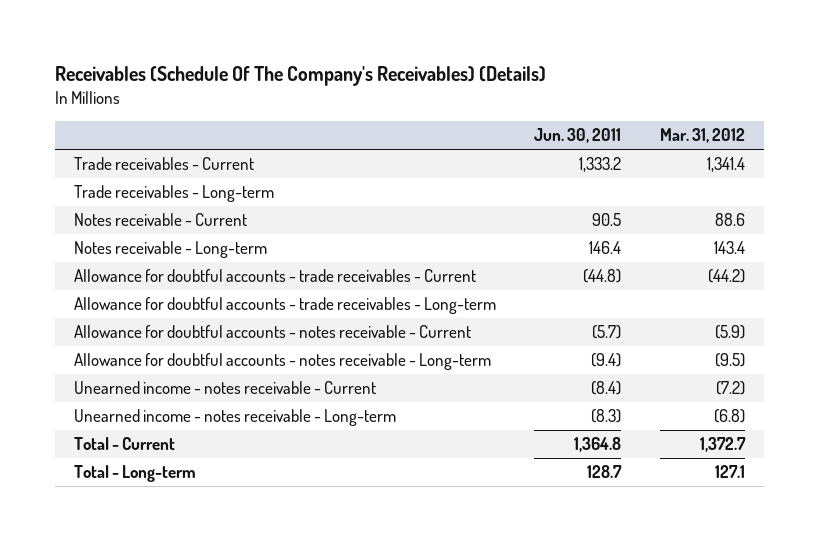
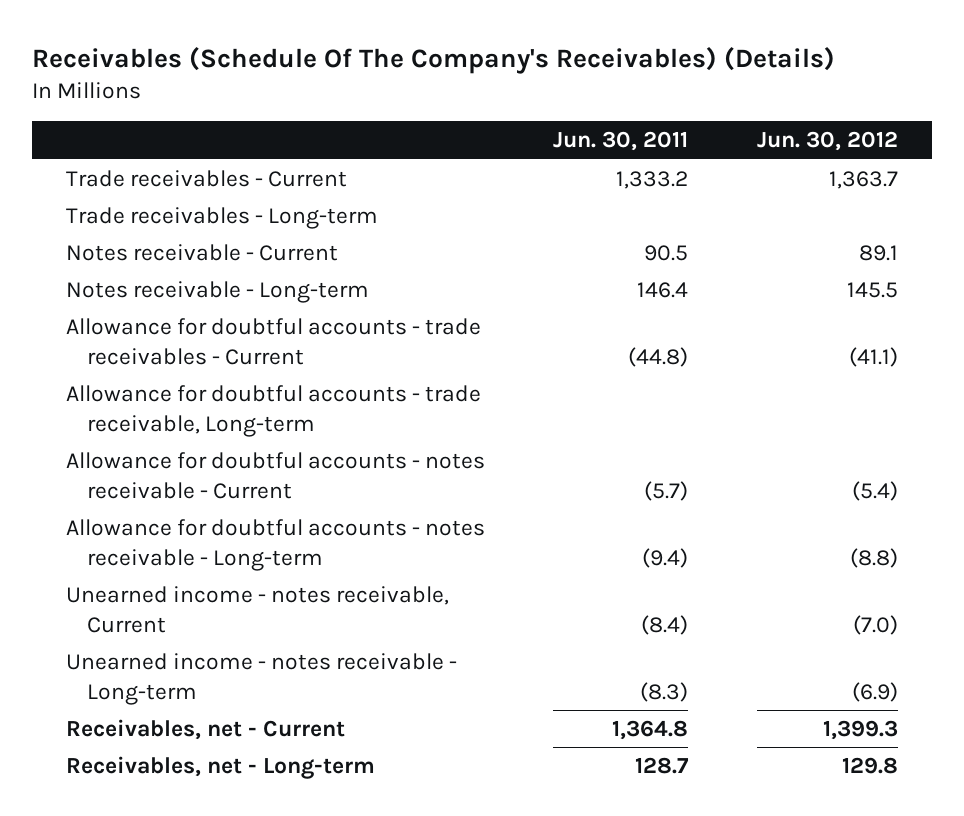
- | Jun. 30, 2011 | Mar. 31, 2012
+ | Jun. 30, 2011 | Jun. 30, 2012
- Allowance for doubtful accounts - trade receivables - Long-term
+ Allowance for doubtful accounts - trade receivable, Long-term
- Unearned income - notes receivable - Current | (8.4) | (7.2)
+ Unearned income - notes receivable, Current | (8.4) | (7.0)
- Total - Current | 1,364.8 | 1,372.7
- Total - Long-term | 128.7 | 127.1
+ Receivables, net - Current | 1,364.8 | 1,399.3
+ Receivables, net - Long-term | 128.7 | 129.8

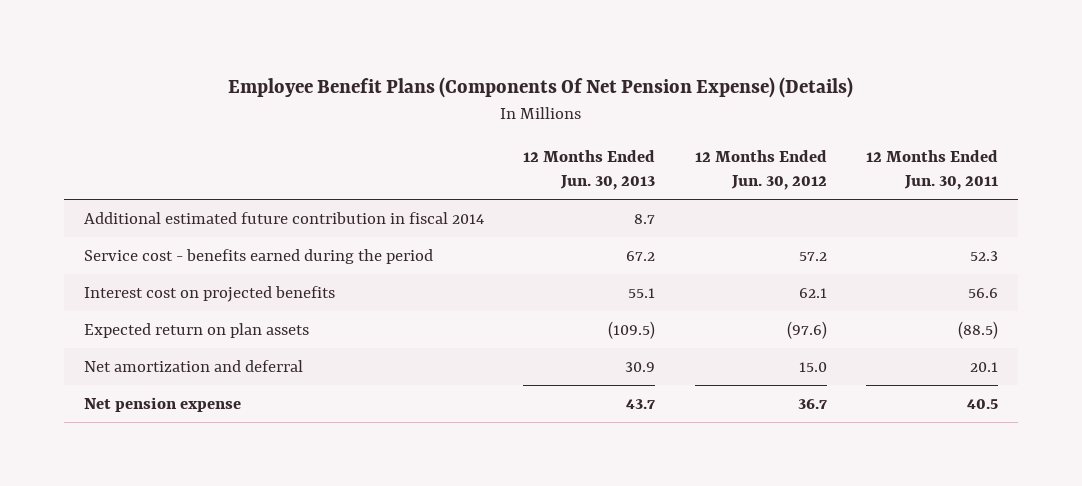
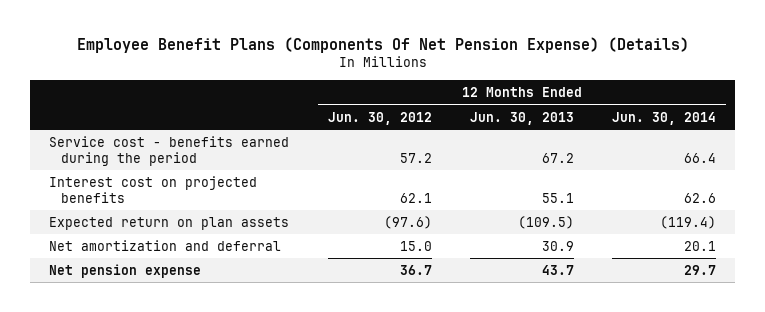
- | 12 Months Ended Jun. 30, 2013 | 12 Months Ended Jun. 30, 2012 | 12 Months Ended Jun. 30, 2011
+ | 12 Months Ended Jun. 30, 2012 | 12 Months Ended Jun. 30, 2013 | 12 Months Ended Jun. 30, 2014
- Additional estimated future contribution in fiscal 2014 | 8.7 | |

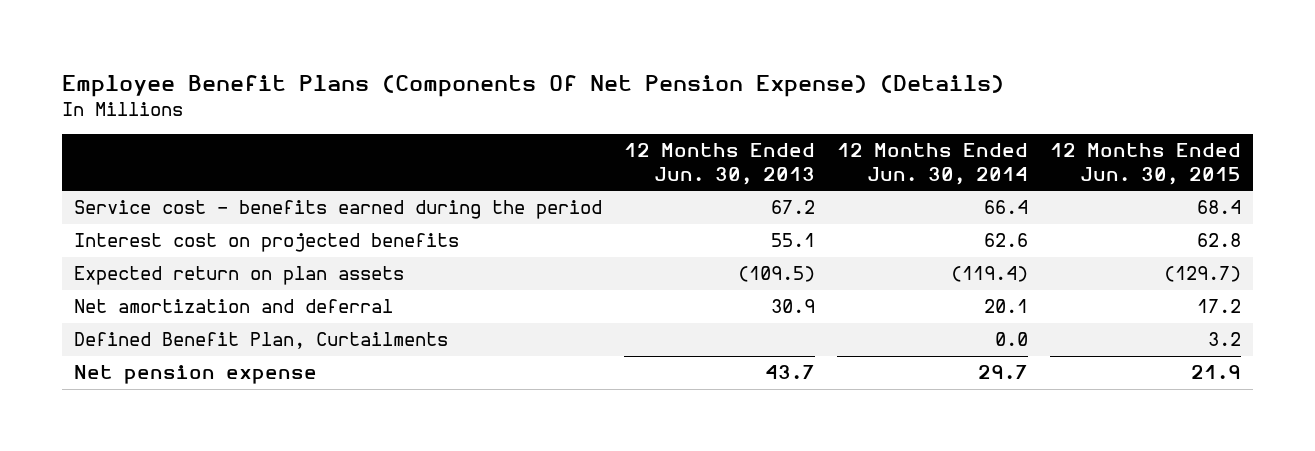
- | 12 Months Ended Jun. 30, 2012 | 12 Months Ended Jun. 30, 2013 | 12 Months Ended Jun. 30, 2014
+ | 12 Months Ended Jun. 30, 2013 | 12 Months Ended Jun. 30, 2014 | 12 Months Ended Jun. 30, 2015
+ Defined Benefit Plan, Curtailments | | 0.0 | 3.2

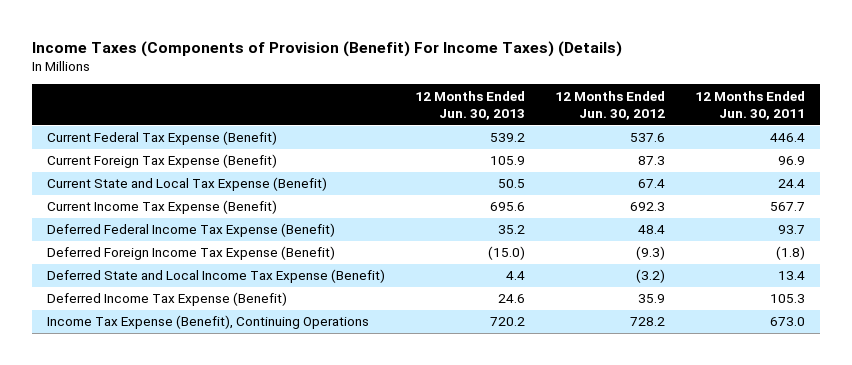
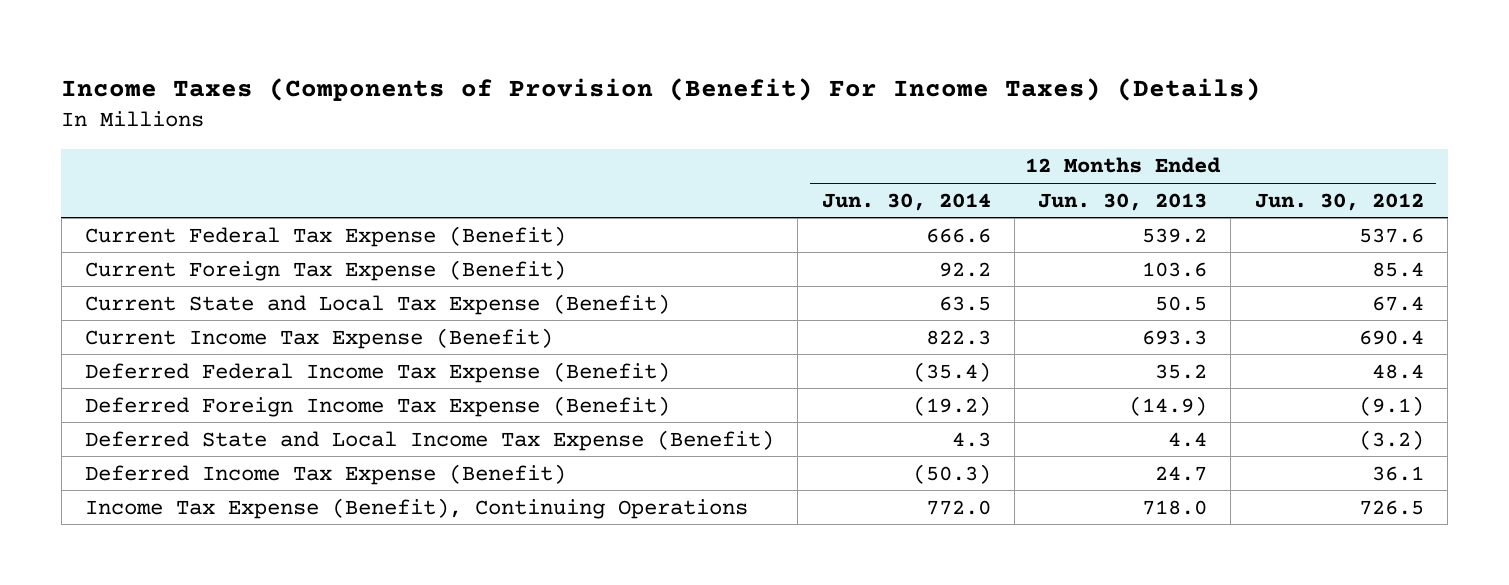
- | 12 Months Ended Jun. 30, 2013 | 12 Months Ended Jun. 30, 2012 | 12 Months Ended Jun. 30, 2011
+ | 12 Months Ended Jun. 30, 2014 | 12 Months Ended Jun. 30, 2013 | 12 Months Ended Jun. 30, 2012
- Current Foreign Tax Expense (Benefit) | 105.9 | 87.3 | 96.9
+ Current Foreign Tax Expense (Benefit) | 92.2 | 103.6 | 85.4
- Current Income Tax Expense (Benefit) | 695.6 | 692.3 | 567.7
+ Current Income Tax Expense (Benefit) | 822.3 | 693.3 | 690.4
- Deferred Foreign Income Tax Expense (Benefit) | (15.0) | (9.3) | (1.8)
+ Deferred Foreign Income Tax Expense (Benefit) | (19.2) | (14.9) | (9.1)
- Deferred Income Tax Expense (Benefit) | 24.6 | 35.9 | 105.3
- Income Tax Expense (Benefit), Continuing Operations | 720.2 | 728.2 | 673.0
+ Deferred Income Tax Expense (Benefit) | (50.3) | 24.7 | 36.1
+ Income Tax Expense (Benefit), Continuing Operations | 772.0 | 718.0 | 726.5

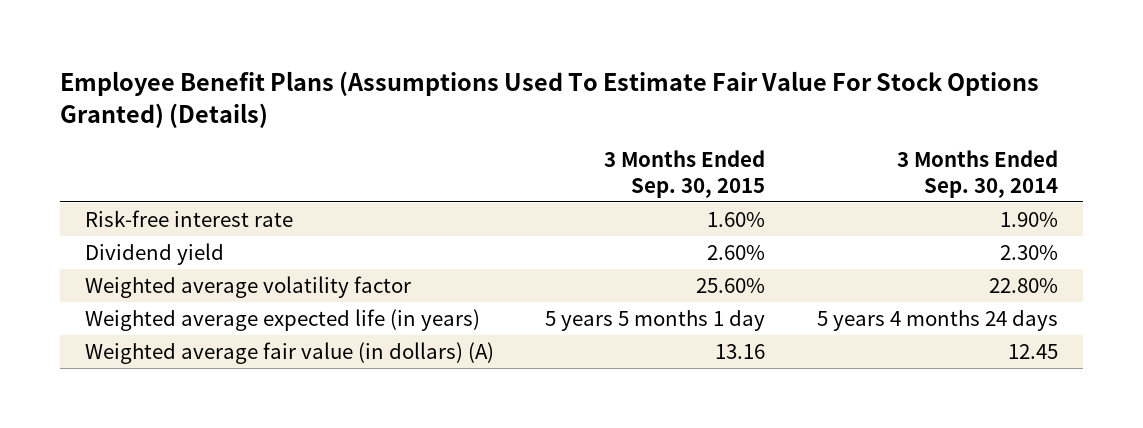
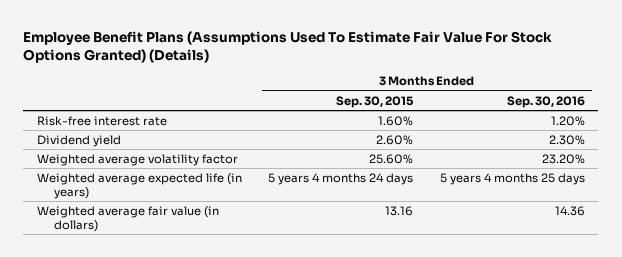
- | 3 Months Ended Sep. 30, 2015 | 3 Months Ended Sep. 30, 2014
+ | 3 Months Ended Sep. 30, 2015 | 3 Months Ended Sep. 30, 2016
- Weighted average expected life (in years) | 5 years 5 months 1 day | 5 years 4 months 24 days
- Weighted average fair value (in dollars) (A) | 13.16 | 12.45
+ Weighted average expected life (in years) | 5 years 4 months 24 days | 5 years 4 months 25 days
+ Weighted average fair value (in dollars) | 13.16 | 14.36

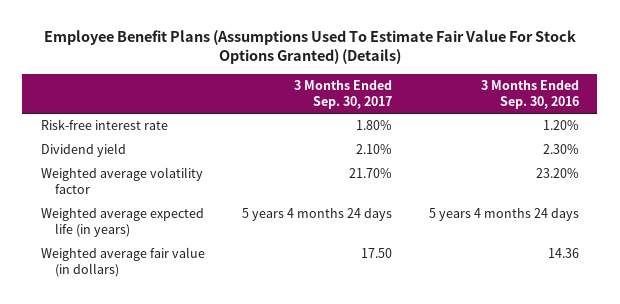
- | 3 Months Ended Sep. 30, 2015 | 3 Months Ended Sep. 30, 2016
+ | 3 Months Ended Sep. 30, 2017 | 3 Months Ended Sep. 30, 2016
- Weighted average expected life (in years) | 5 years 4 months 24 days | 5 years 4 months 25 days
+ Weighted average expected life (in years) | 5 years 4 months 24 days | 5 years 4 months 24 days

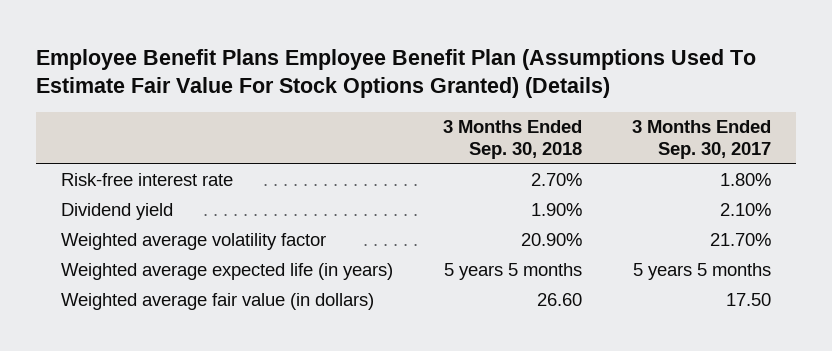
- Employee Benefit Plans (Assumptions Used To Estimate Fair Value For Stock Options Granted) (Details)
+ Employee Benefit Plans Employee Benefit Plan (Assumptions Used To Estimate Fair Value For Stock Options Granted) (Details)
- | 3 Months Ended Sep. 30, 2017 | 3 Months Ended Sep. 30, 2016
+ | 3 Months Ended Sep. 30, 2018 | 3 Months Ended Sep. 30, 2017
- Weighted average expected life (in years) | 5 years 4 months 24 days | 5 years 4 months 24 days
+ Weighted average expected life (in years) | 5 years 5 months | 5 years 5 months

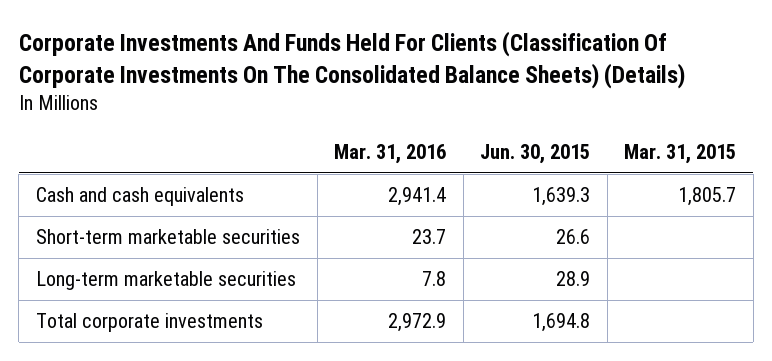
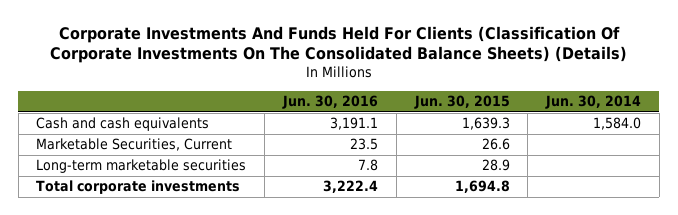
- | Mar. 31, 2016 | Jun. 30, 2015 | Mar. 31, 2015
+ | Jun. 30, 2016 | Jun. 30, 2015 | Jun. 30, 2014
- Short-term marketable securities | 23.7 | 26.6 |
+ Marketable Securities, Current | 23.5 | 26.6 |

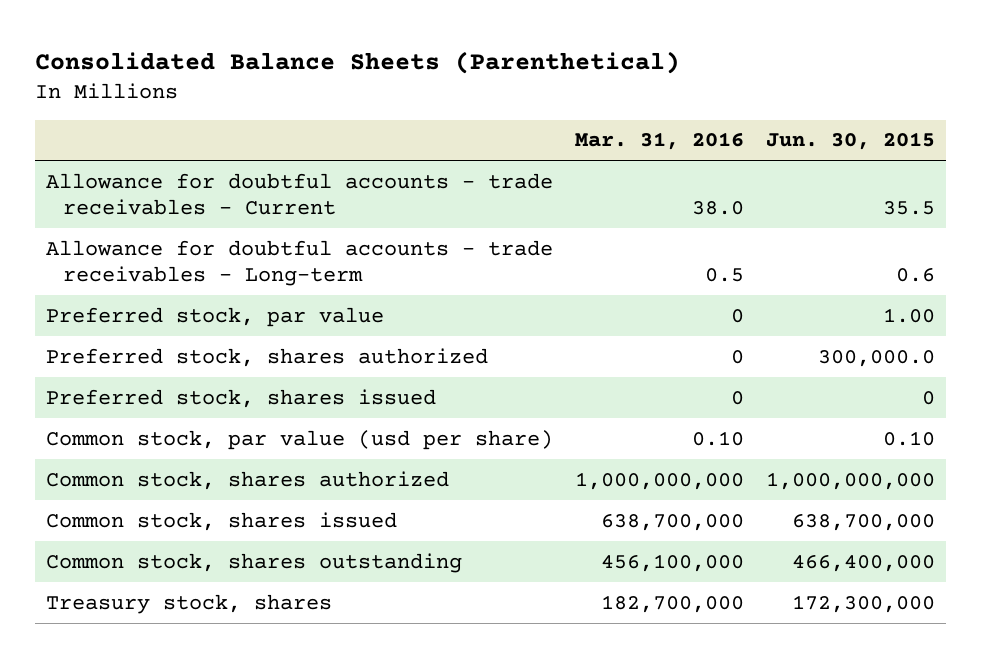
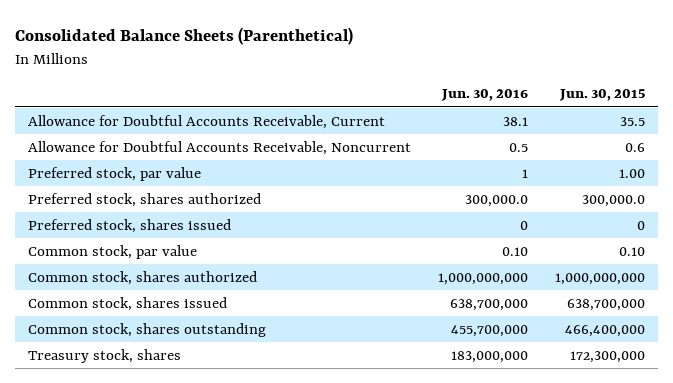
- | Mar. 31, 2016 | Jun. 30, 2015
+ | Jun. 30, 2016 | Jun. 30, 2015
- Allowance for doubtful accounts - trade receivables - Current | 38.0 | 35.5
- Allowance for doubtful accounts - trade receivables - Long-term | 0.5 | 0.6
+ Allowance for Doubtful Accounts Receivable, Current | 38.1 | 35.5
+ Allowance for Doubtful Accounts Receivable, Noncurrent | 0.5 | 0.6
- Common stock, par value (usd per share) | 0.10 | 0.10
+ Common stock, par value | 0.10 | 0.10

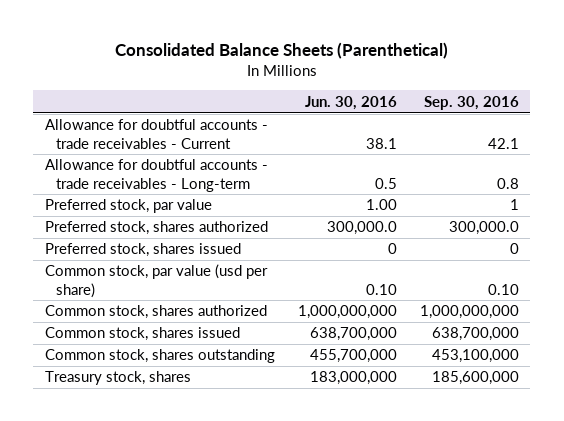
- | Jun. 30, 2016 | Jun. 30, 2015
+ | Jun. 30, 2016 | Sep. 30, 2016
- Allowance for Doubtful Accounts Receivable, Current | 38.1 | 35.5
- Allowance for Doubtful Accounts Receivable, Noncurrent | 0.5 | 0.6
- Preferred stock, par value | 1 | 1.00
+ Allowance for doubtful accounts - trade receivables - Current | 38.1 | 42.1
+ Allowance for doubtful accounts - trade receivables - Long-term | 0.5 | 0.8
+ Preferred stock, par value | 1.00 | 1
- Common stock, par value | 0.10 | 0.10
+ Common stock, par value (usd per share) | 0.10 | 0.10

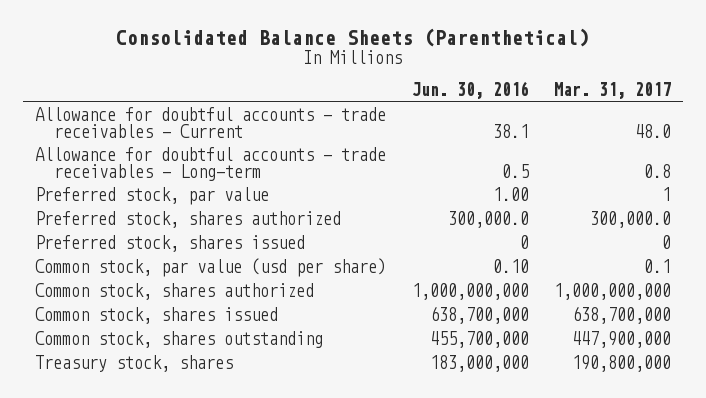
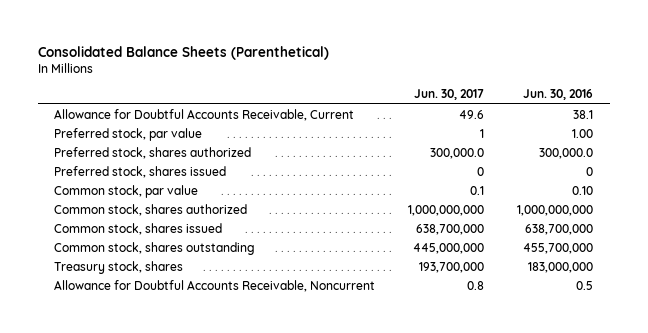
- | Jun. 30, 2016 | Mar. 31, 2017
+ | Jun. 30, 2017 | Jun. 30, 2016
- Allowance for doubtful accounts - trade receivables - Current | 38.1 | 48.0
- Allowance for doubtful accounts - trade receivables - Long-term | 0.5 | 0.8
+ Allowance for Doubtful Accounts Receivable, Current | 49.6 | 38.1
- Common stock, par value (usd per share) | 0.10 | 0.1
+ Common stock, par value | 0.1 | 0.10
+ Allowance for Doubtful Accounts Receivable, Noncurrent | 0.8 | 0.5

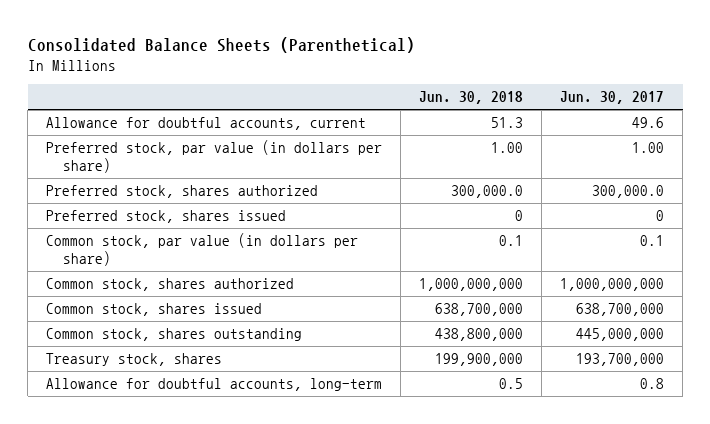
- | Jun. 30, 2017 | Jun. 30, 2016
+ | Jun. 30, 2018 | Jun. 30, 2017
- Allowance for Doubtful Accounts Receivable, Current | 49.6 | 38.1
- Preferred stock, par value | 1 | 1.00
+ Allowance for doubtful accounts, current | 51.3 | 49.6
+ Preferred stock, par value (in dollars per share) | 1.00 | 1.00
- Common stock, par value | 0.1 | 0.10
+ Common stock, par value (in dollars per share) | 0.1 | 0.1
- Allowance for Doubtful Accounts Receivable, Noncurrent | 0.8 | 0.5
+ Allowance for doubtful accounts, long-term | 0.5 | 0.8

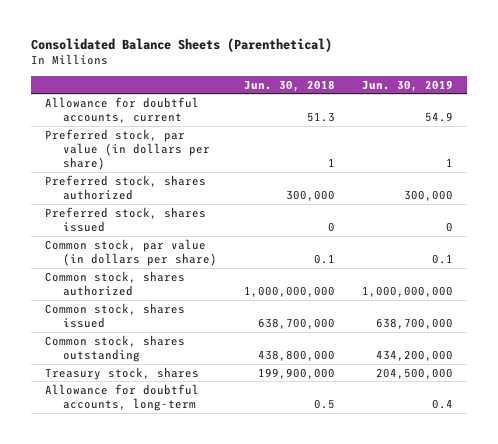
- | Jun. 30, 2018 | Jun. 30, 2017
+ | Jun. 30, 2018 | Jun. 30, 2019
- Preferred stock, par value (in dollars per share) | 1.00 | 1.00
- Preferred stock, shares authorized | 300,000.0 | 300,000.0
+ Preferred stock, par value (in dollars per share) | 1 | 1
+ Preferred stock, shares authorized | 300,000 | 300,000

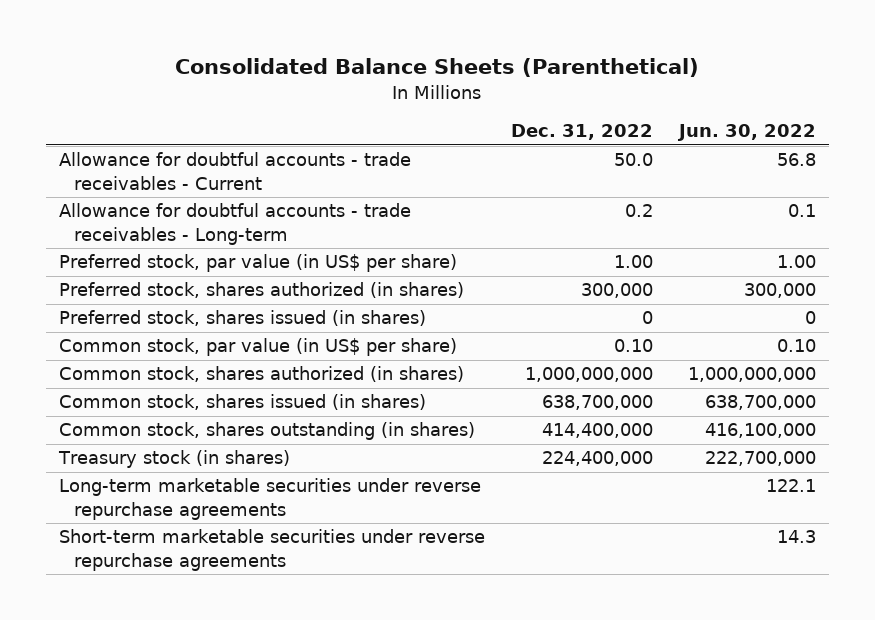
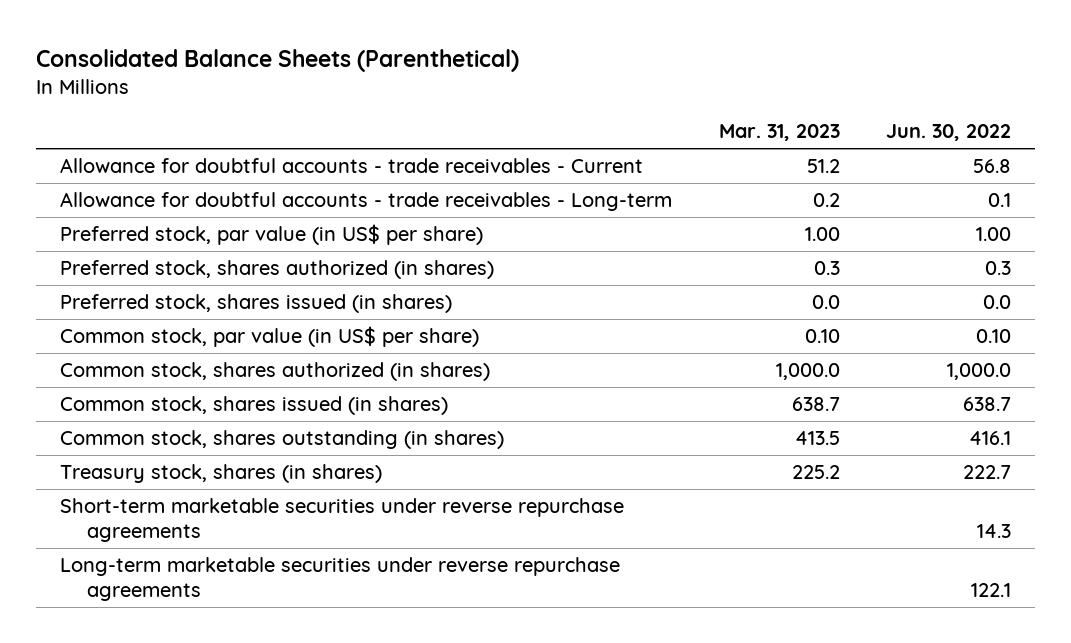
- | Dec. 31, 2022 | Jun. 30, 2022
+ | Mar. 31, 2023 | Jun. 30, 2022
- Preferred stock, shares authorized (in shares) | 300,000 | 300,000
- Preferred stock, shares issued (in shares) | 0 | 0
+ Preferred stock, shares authorized (in shares) | 0.3 | 0.3
+ Preferred stock, shares issued (in shares) | 0.0 | 0.0
- Common stock, shares authorized (in shares) | 1,000,000,000 | 1,000,000,000
- Common stock, shares issued (in shares) | 638,700,000 | 638,700,000
- Common stock, shares outstanding (in shares) | 414,400,000 | 416,100,000
- Treasury stock (in shares) | 224,400,000 | 222,700,000
+ Common stock, shares authorized (in shares) | 1,000.0 | 1,000.0
+ Common stock, shares issued (in shares) | 638.7 | 638.7
+ Common stock, shares outstanding (in shares) | 413.5 | 416.1
+ Treasury stock, shares (in shares) | 225.2 | 222.7
moved down: Long-term marketable securities under reverse repurchase agreements | | 122.1

